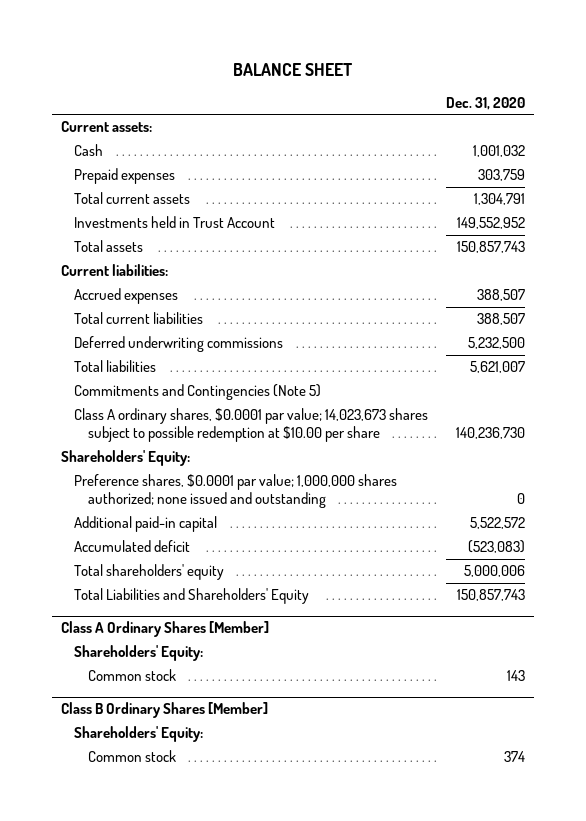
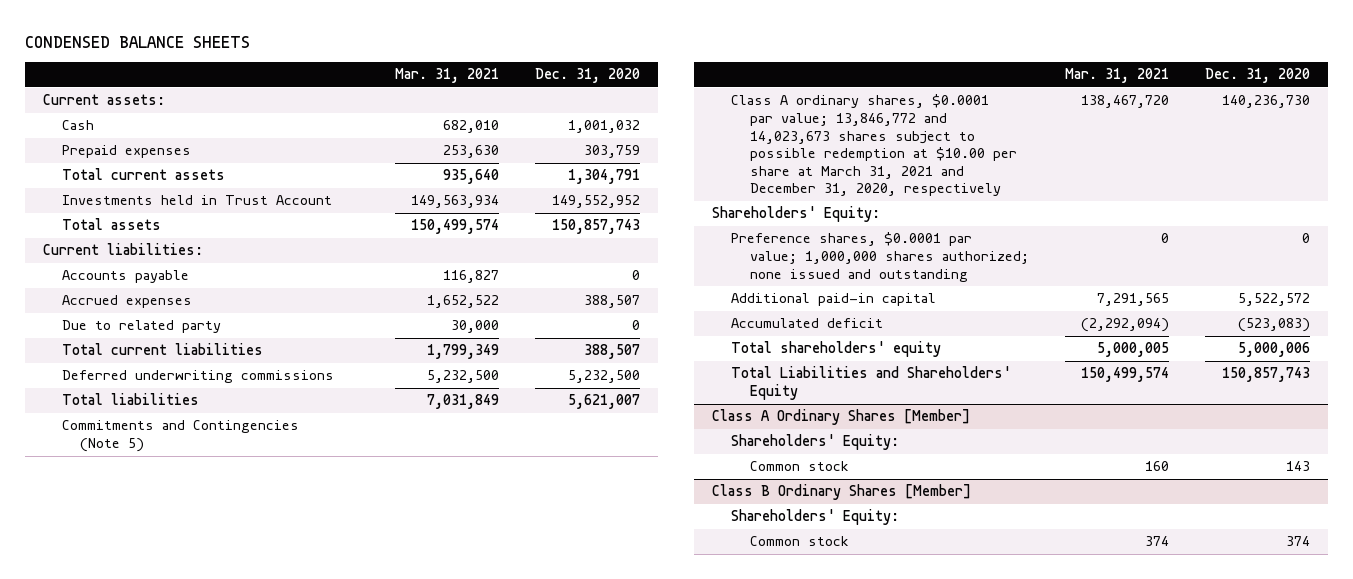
- BALANCE SHEET
+ CONDENSED BALANCE SHEETS
- | Dec. 31, 2020
+ | Mar. 31, 2021 | Dec. 31, 2020
+ Accounts payable | 116,827 | 0
+ Due to related party | 30,000 | 0
- Class A ordinary shares, $0.0001 par value; 14,023,673 shares subject to possible redemption at $10.00 per share | 140,236,730
+ Class A ordinary shares, $0.0001 par value; 13,846,772 and 14,023,673 shares subject to possible redemption at $10.00 per share at March 31, 2021 and December 31, 2020, respectively | 138,467,720 | 140,236,730

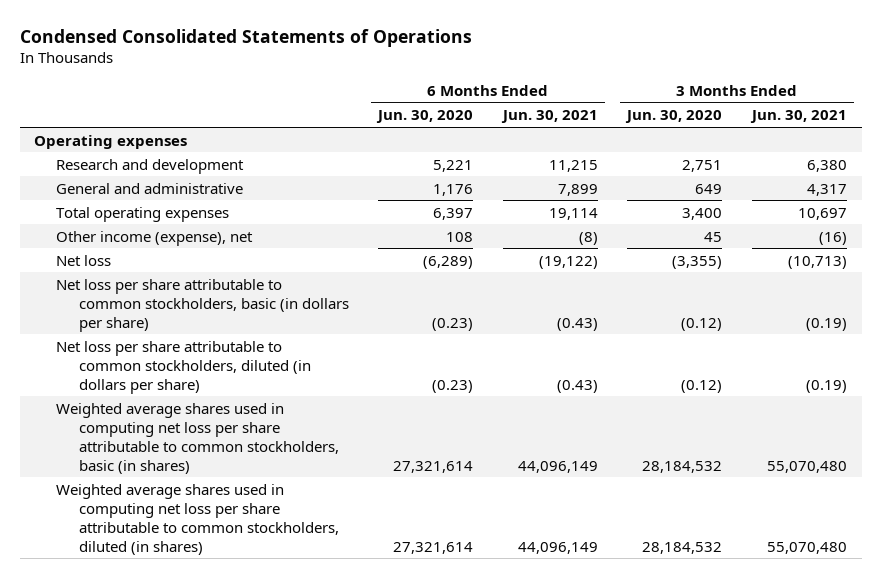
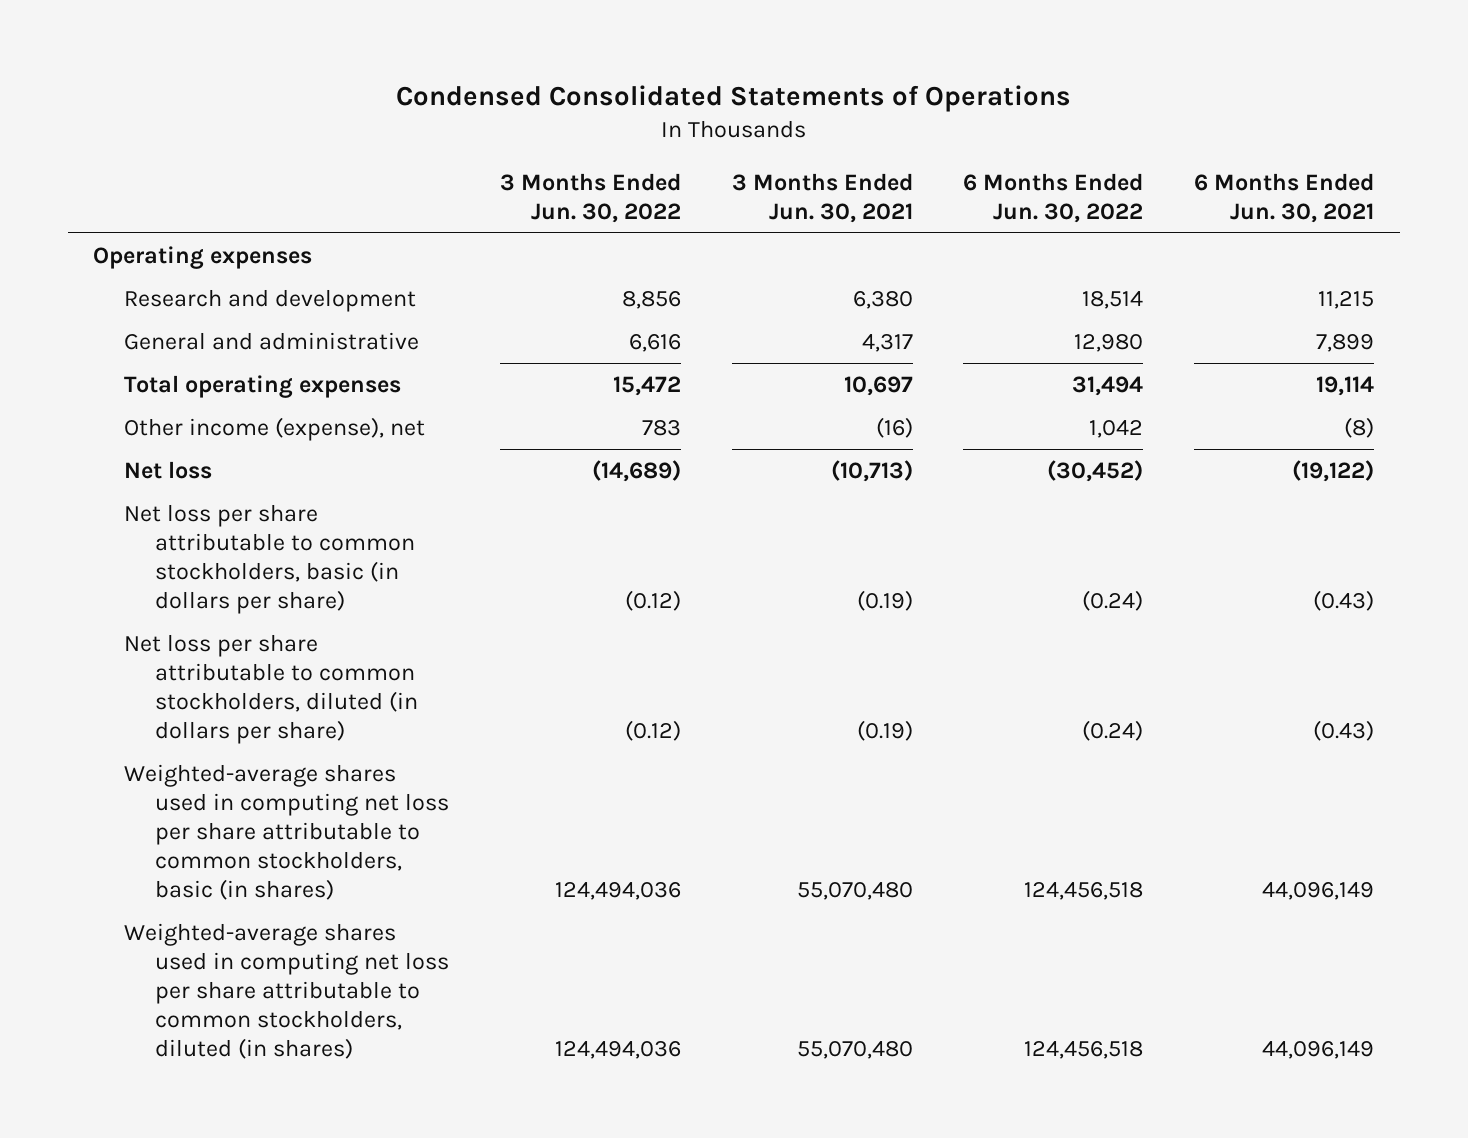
- | 6 Months Ended Jun. 30, 2020 | 6 Months Ended Jun. 30, 2021 | 3 Months Ended Jun. 30, 2020 | 3 Months Ended Jun. 30, 2021
+ | 3 Months Ended Jun. 30, 2022 | 3 Months Ended Jun. 30, 2021 | 6 Months Ended Jun. 30, 2022 | 6 Months Ended Jun. 30, 2021
- Weighted average shares used in computing net loss per share attributable to common stockholders, basic (in shares) | 27,321,614 | 44,096,149 | 28,184,532 | 55,070,480
- Weighted average shares used in computing net loss per share attributable to common stockholders, diluted (in shares) | 27,321,614 | 44,096,149 | 28,184,532 | 55,070,480
+ Weighted-average shares used in computing net loss per share attributable to common stockholders, basic (in shares) | 124,494,036 | 55,070,480 | 124,456,518 | 44,096,149
+ Weighted-average shares used in computing net loss per share attributable to common stockholders, diluted (in shares) | 124,494,036 | 55,070,480 | 124,456,518 | 44,096,149

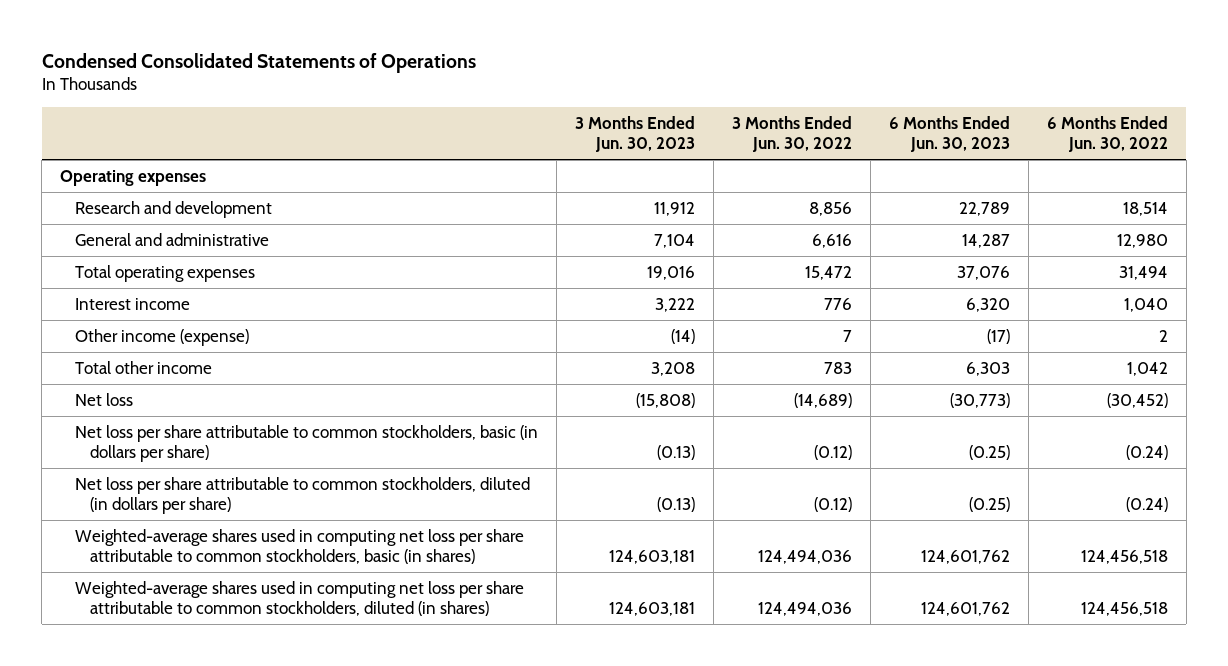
- | 3 Months Ended Jun. 30, 2022 | 3 Months Ended Jun. 30, 2021 | 6 Months Ended Jun. 30, 2022 | 6 Months Ended Jun. 30, 2021
+ | 3 Months Ended Jun. 30, 2023 | 3 Months Ended Jun. 30, 2022 | 6 Months Ended Jun. 30, 2023 | 6 Months Ended Jun. 30, 2022
- Other income (expense), net | 783 | (16) | 1,042 | (8)
+ Interest income | 3,222 | 776 | 6,320 | 1,040
+ Other income (expense) | (14) | 7 | (17) | 2
+ Total other income | 3,208 | 783 | 6,303 | 1,042

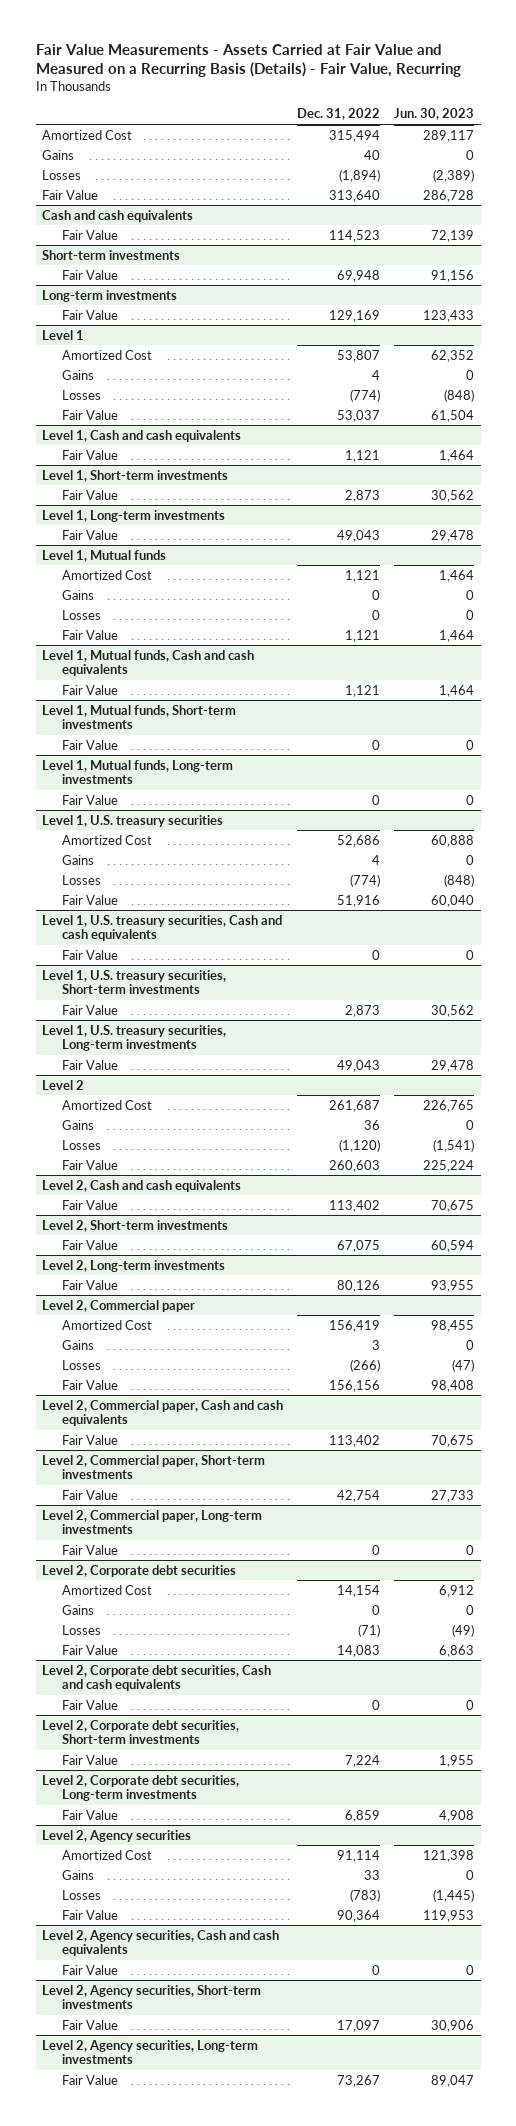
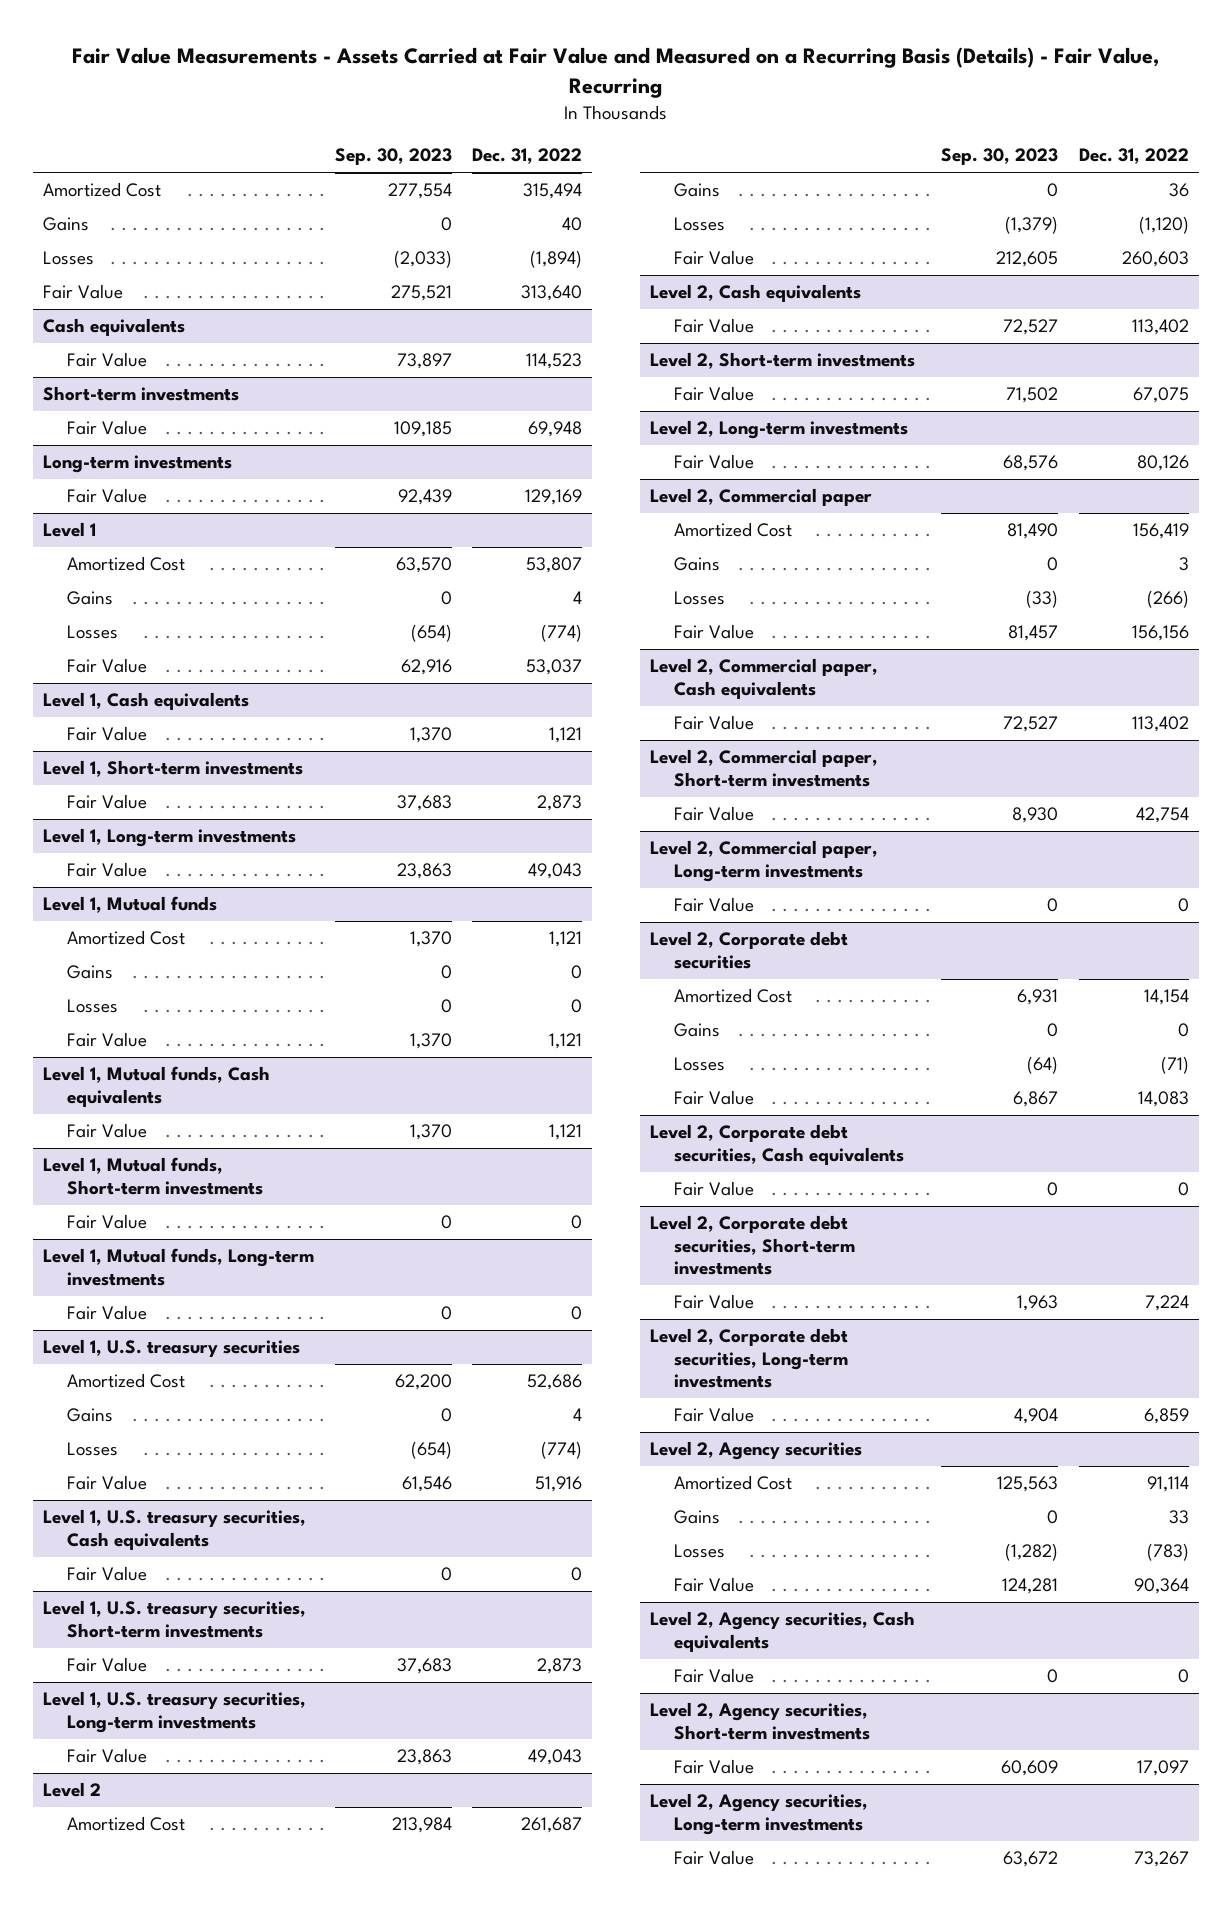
- | Dec. 31, 2022 | Jun. 30, 2023
+ | Sep. 30, 2023 | Dec. 31, 2022
- Cash and cash equivalents
+ Cash equivalents
- Level 1, Cash and cash equivalents
+ Level 1, Cash equivalents
- Level 1, Mutual funds, Cash and cash equivalents
+ Level 1, Mutual funds, Cash equivalents
- Level 1, U.S. treasury securities, Cash and cash equivalents
+ Level 1, U.S. treasury securities, Cash equivalents
- Level 2, Cash and cash equivalents
+ Level 2, Cash equivalents
- Level 2, Commercial paper, Cash and cash equivalents
+ Level 2, Commercial paper, Cash equivalents
- Level 2, Corporate debt securities, Cash and cash equivalents
+ Level 2, Corporate debt securities, Cash equivalents
- Level 2, Agency securities, Cash and cash equivalents
+ Level 2, Agency securities, Cash equivalents

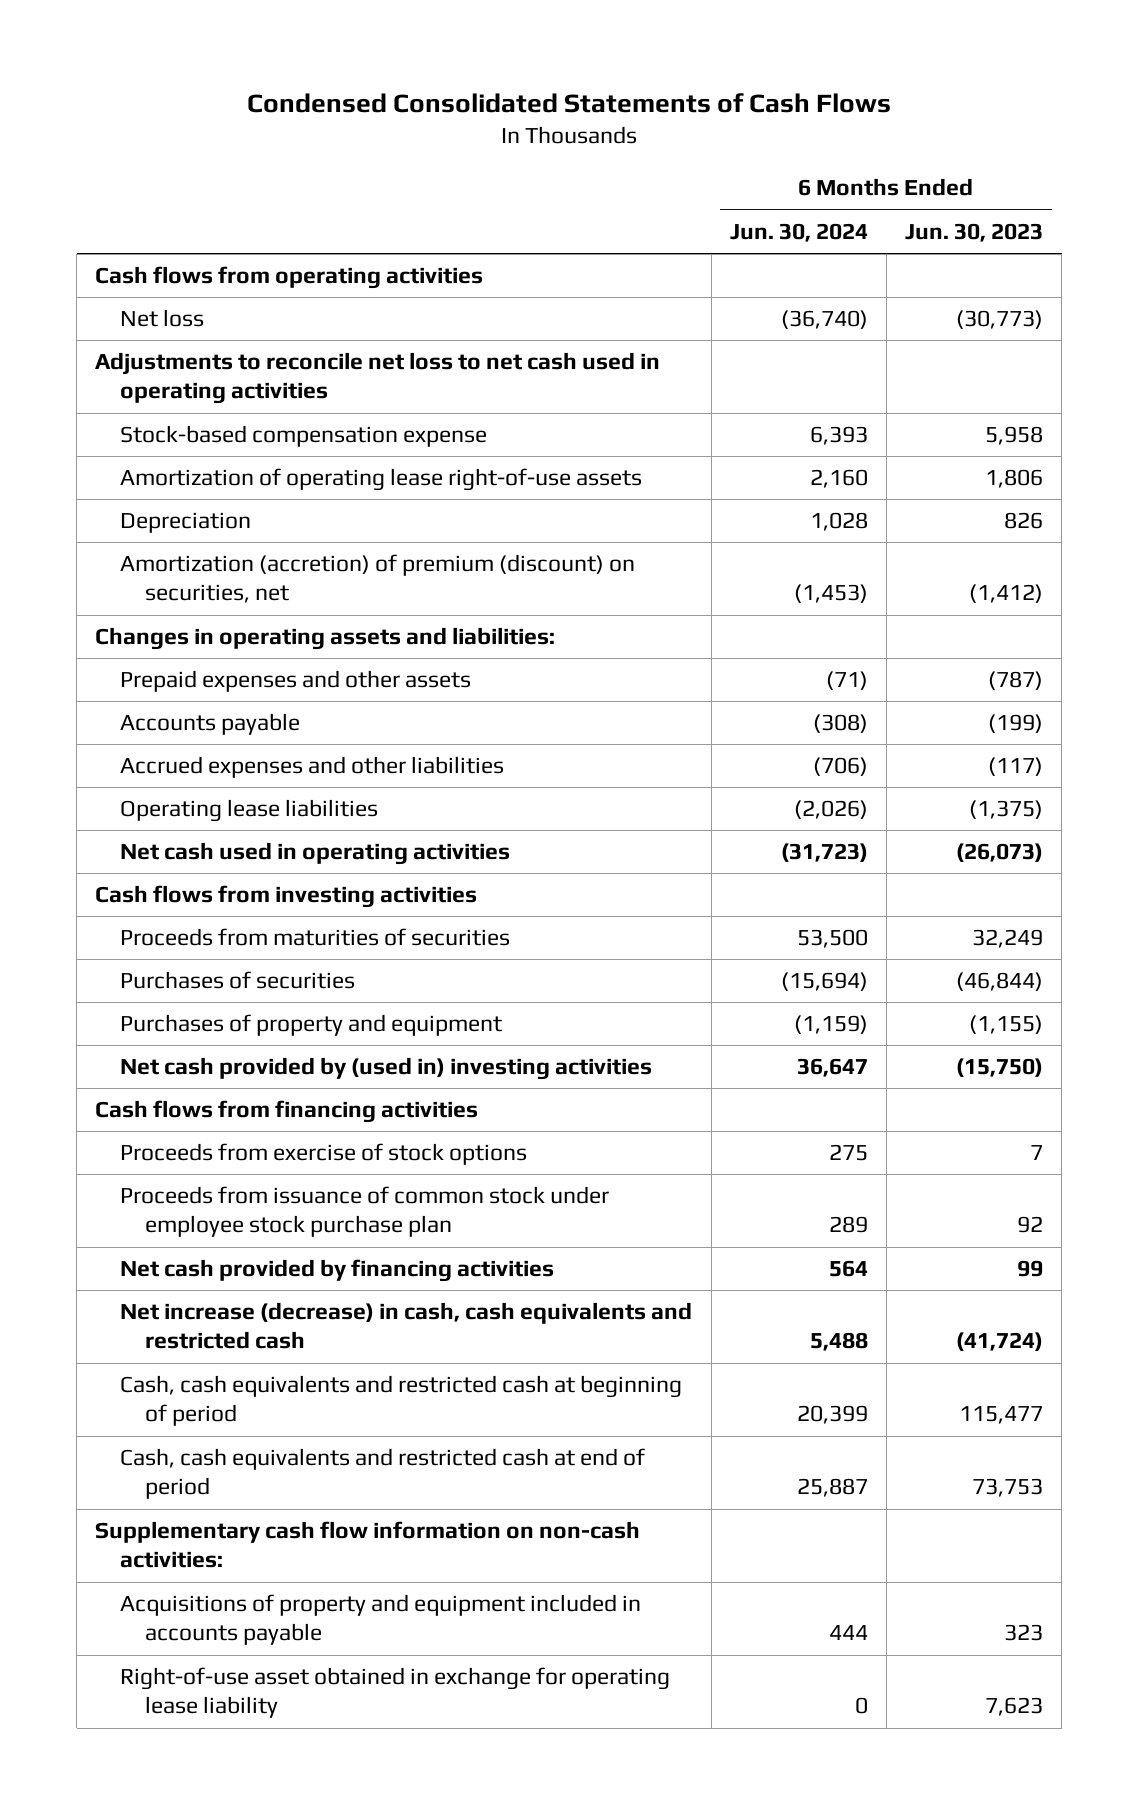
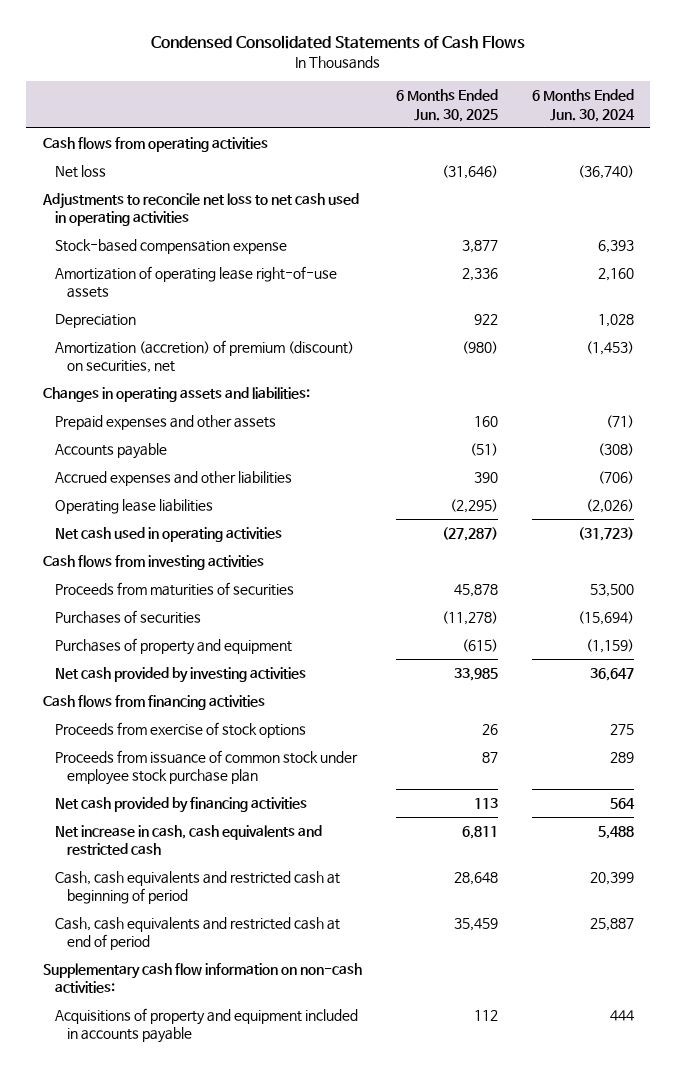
- | 6 Months Ended Jun. 30, 2024 | 6 Months Ended Jun. 30, 2023
+ | 6 Months Ended Jun. 30, 2025 | 6 Months Ended Jun. 30, 2024
- Net cash provided by (used in) investing activities | 36,647 | (15,750)
+ Net cash provided by investing activities | 33,985 | 36,647
- Net increase (decrease) in cash, cash equivalents and restricted cash | 5,488 | (41,724)
+ Net increase in cash, cash equivalents and restricted cash | 6,811 | 5,488
- Right-of-use asset obtained in exchange for operating lease liability | 0 | 7,623

